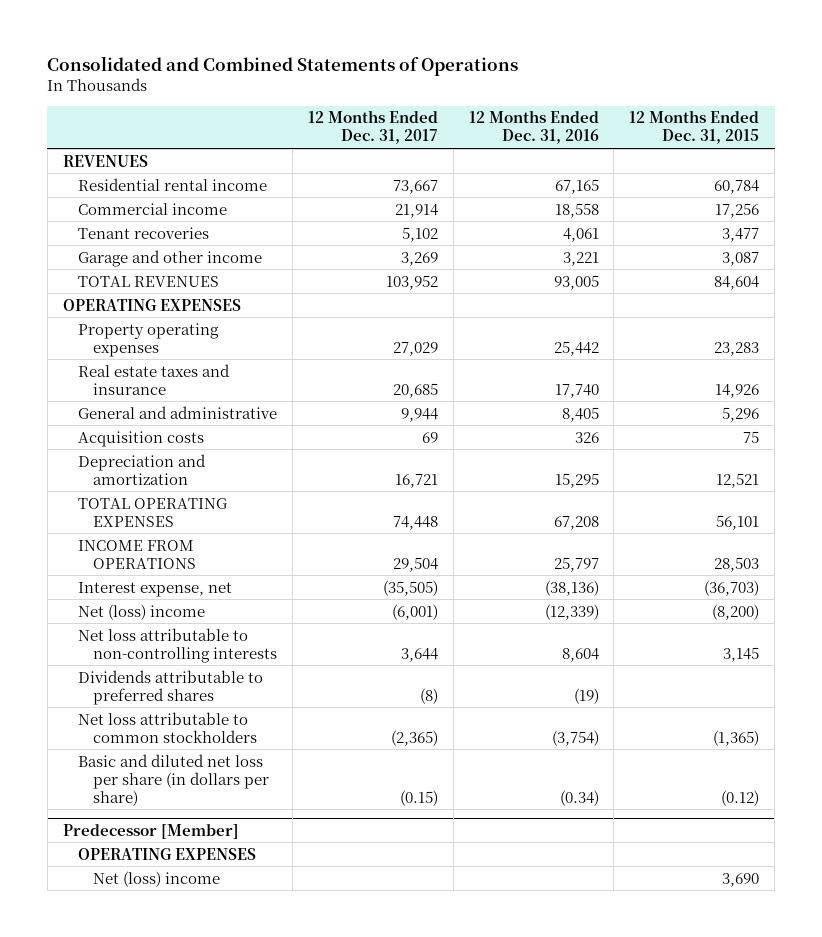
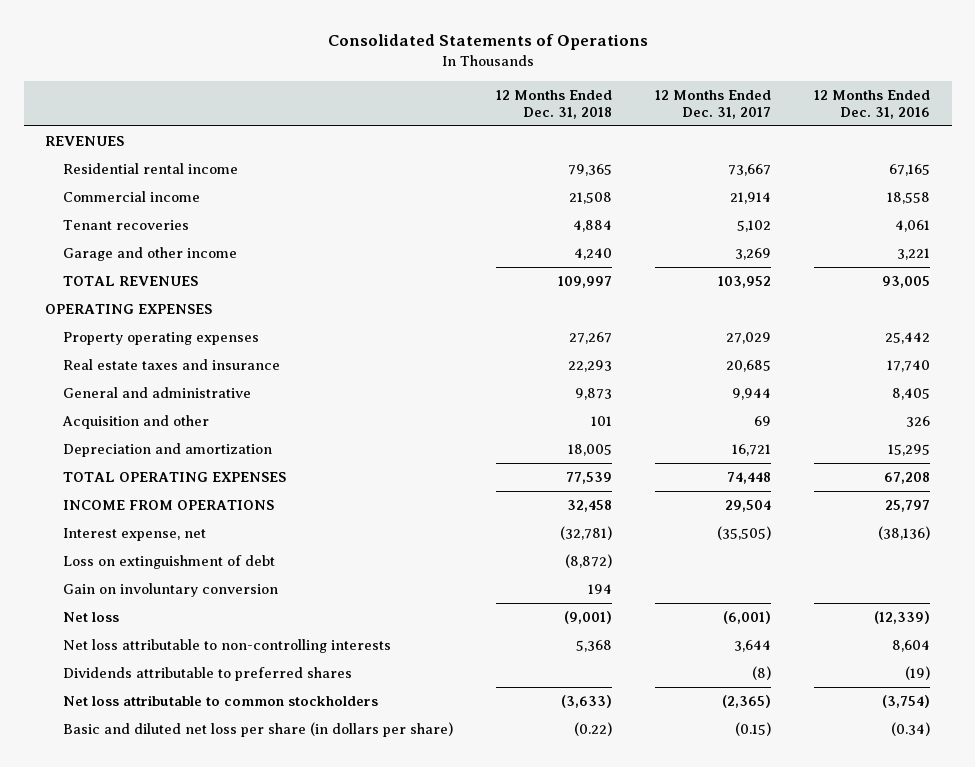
- Consolidated and Combined Statements of Operations
+ Consolidated Statements of Operations
- | 12 Months Ended Dec. 31, 2017 | 12 Months Ended Dec. 31, 2016 | 12 Months Ended Dec. 31, 2015
+ | 12 Months Ended Dec. 31, 2018 | 12 Months Ended Dec. 31, 2017 | 12 Months Ended Dec. 31, 2016
- Acquisition costs | 69 | 326 | 75
+ Acquisition and other | 101 | 69 | 326
- Net (loss) income | (6,001) | (12,339) | (8,200)
+ Loss on extinguishment of debt | (8,872) | |
+ Gain on involuntary conversion | 194 | |
+ Net loss | (9,001) | (6,001) | (12,339)
- Predecessor [Member]
- OPERATING EXPENSES
- Net (loss) income | | | 3,690

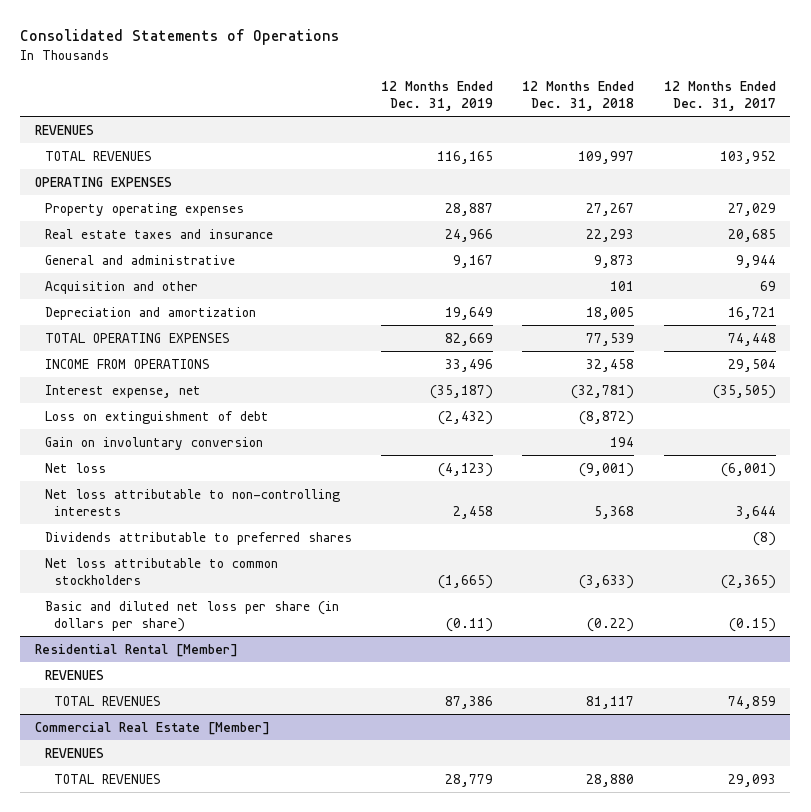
- | 12 Months Ended Dec. 31, 2018 | 12 Months Ended Dec. 31, 2017 | 12 Months Ended Dec. 31, 2016
+ | 12 Months Ended Dec. 31, 2019 | 12 Months Ended Dec. 31, 2018 | 12 Months Ended Dec. 31, 2017
- Residential rental income | 79,365 | 73,667 | 67,165
- Commercial income | 21,508 | 21,914 | 18,558
- Tenant recoveries | 4,884 | 5,102 | 4,061
- Garage and other income | 4,240 | 3,269 | 3,221
+ Residential Rental [Member]
+ REVENUES
+ TOTAL REVENUES | 87,386 | 81,117 | 74,859
+ Commercial Real Estate [Member]
+ REVENUES
+ TOTAL REVENUES | 28,779 | 28,880 | 29,093

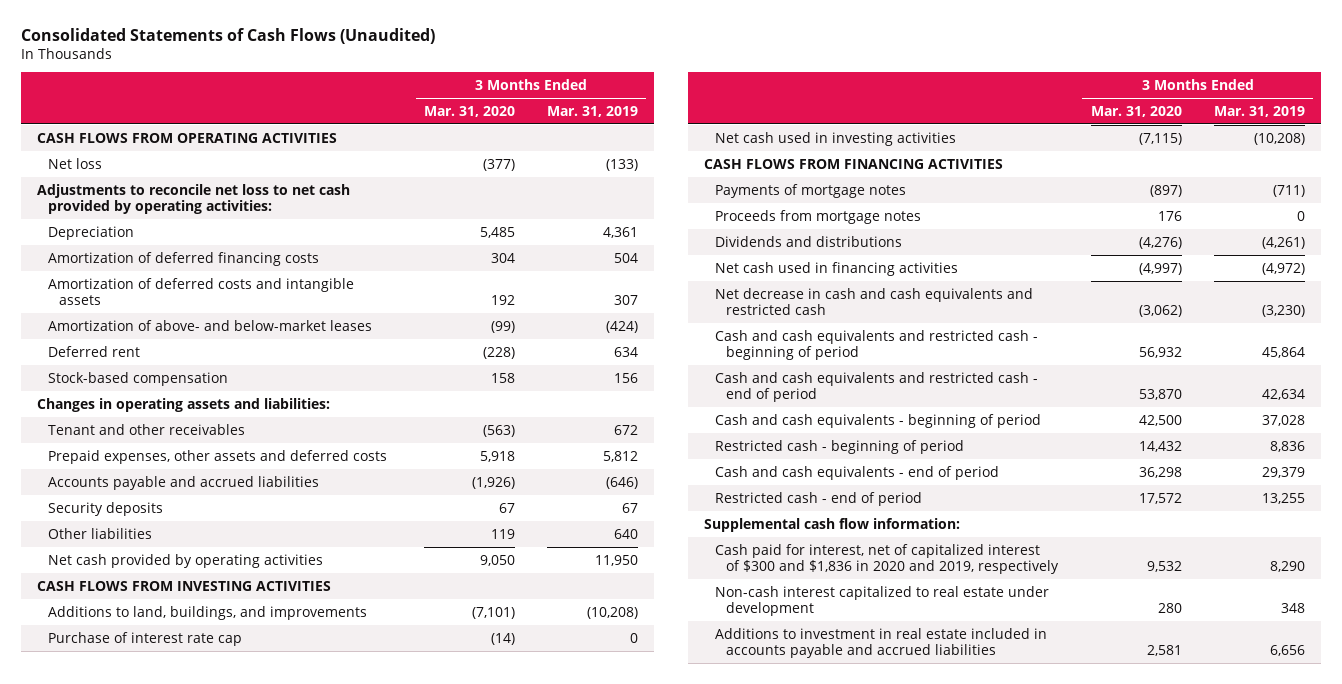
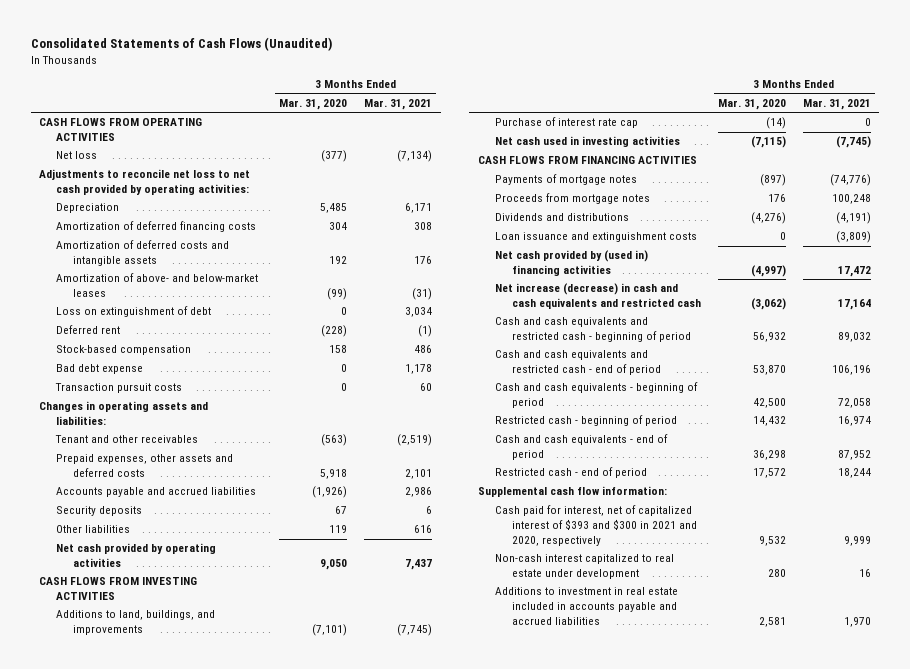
- | 3 Months Ended Mar. 31, 2020 | 3 Months Ended Mar. 31, 2019
+ | 3 Months Ended Mar. 31, 2020 | 3 Months Ended Mar. 31, 2021
+ Loss on extinguishment of debt | 0 | 3,034
+ Bad debt expense | 0 | 1,178
+ Transaction pursuit costs | 0 | 60
- Net cash used in financing activities | (4,997) | (4,972)
- Net decrease in cash and cash equivalents and restricted cash | (3,062) | (3,230)
+ Loan issuance and extinguishment costs | 0 | (3,809)
+ Net cash provided by (used in) financing activities | (4,997) | 17,472
+ Net increase (decrease) in cash and cash equivalents and restricted cash | (3,062) | 17,164
- Cash paid for interest, net of capitalized interest of $300 and $1,836 in 2020 and 2019, respectively | 9,532 | 8,290
+ Cash paid for interest, net of capitalized interest of $393 and $300 in 2021 and 2020, respectively | 9,532 | 9,999

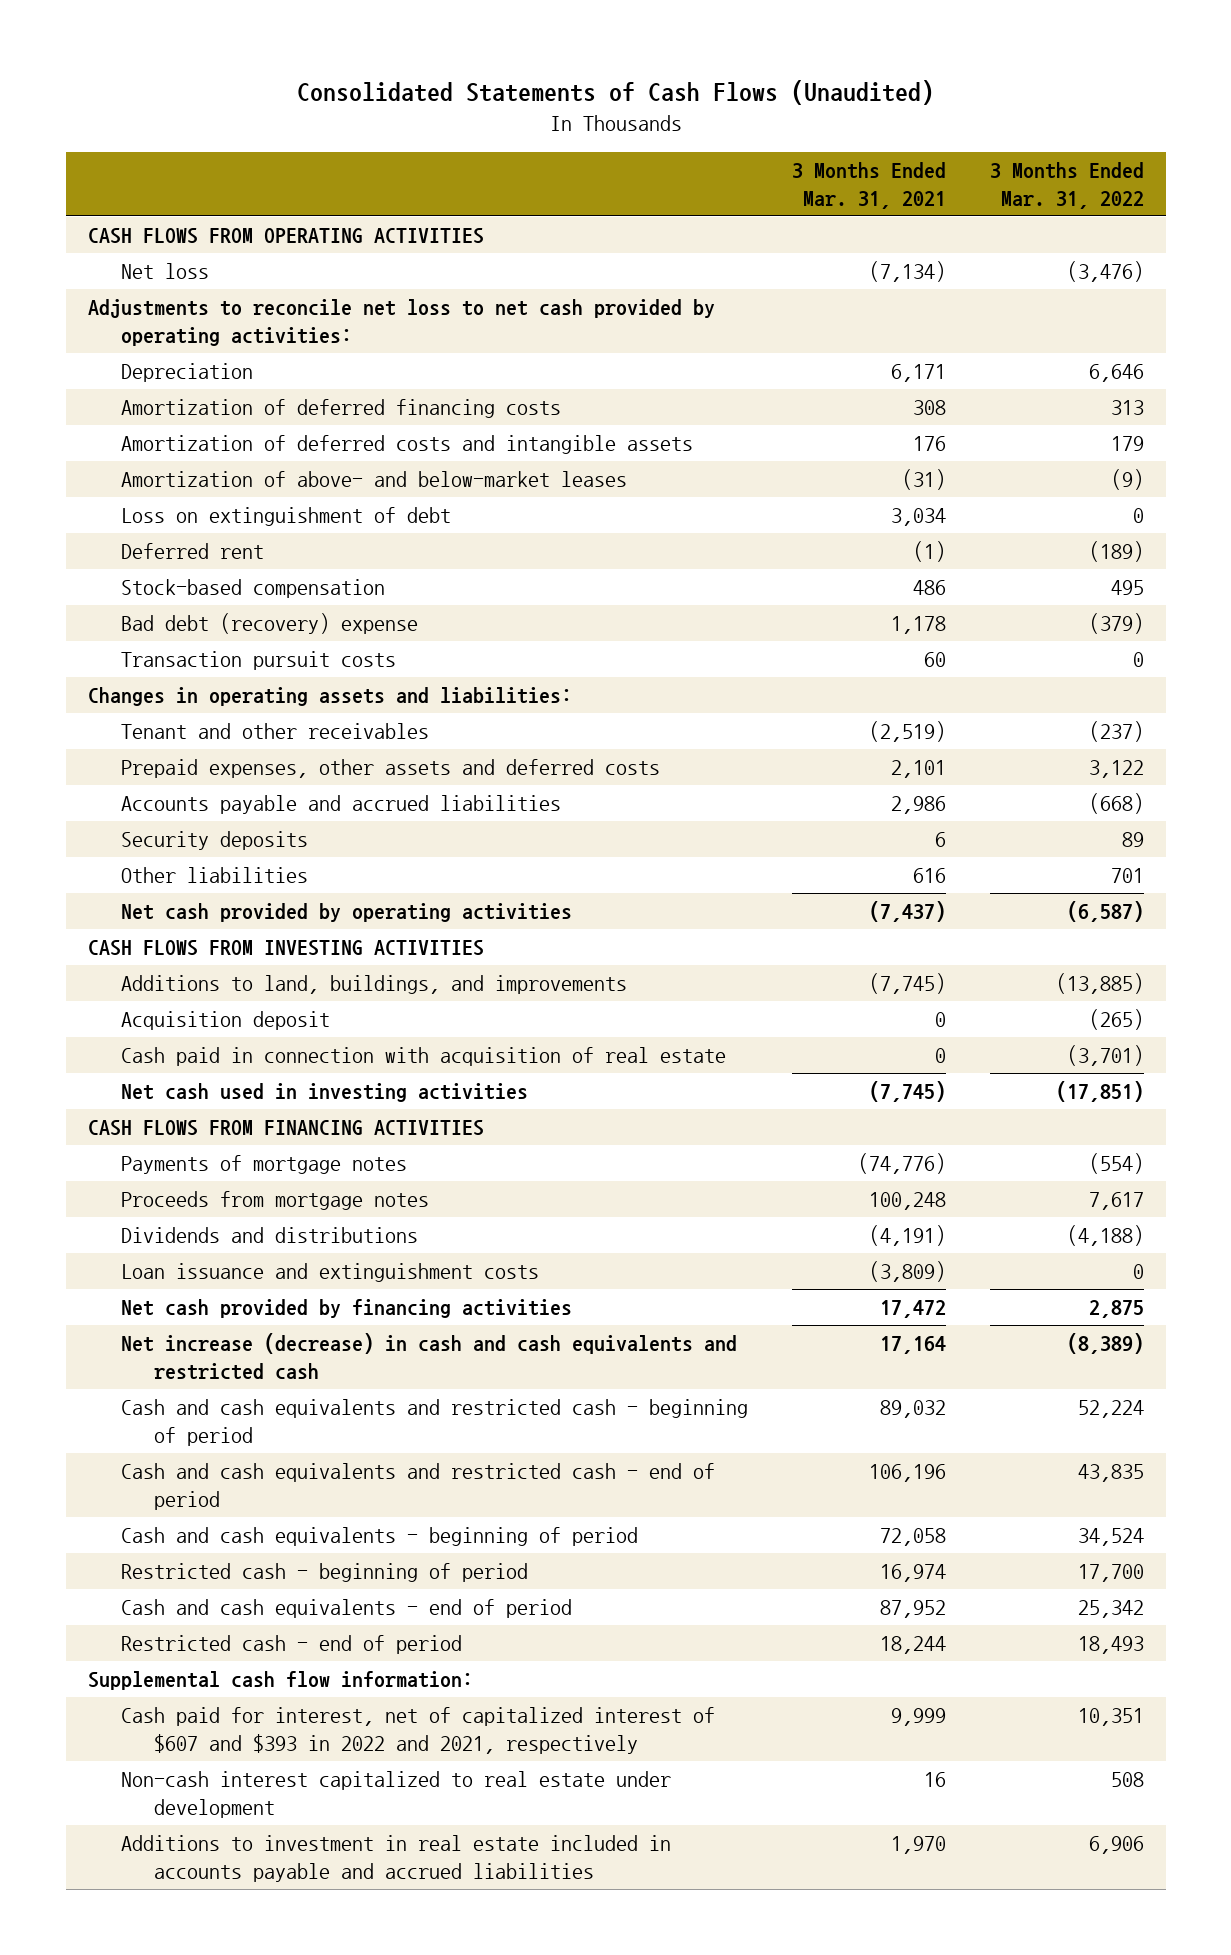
- | 3 Months Ended Mar. 31, 2020 | 3 Months Ended Mar. 31, 2021
+ | 3 Months Ended Mar. 31, 2021 | 3 Months Ended Mar. 31, 2022
- Bad debt expense | 0 | 1,178
+ Bad debt (recovery) expense | 1,178 | (379)
- Net cash provided by operating activities | 9,050 | 7,437
+ Net cash provided by operating activities | (7,437) | (6,587)
- Purchase of interest rate cap | (14) | 0
+ Acquisition deposit | 0 | (265)
+ Cash paid in connection with acquisition of real estate | 0 | (3,701)
- Net cash provided by (used in) financing activities | (4,997) | 17,472
+ Net cash provided by financing activities | 17,472 | 2,875
- Cash paid for interest, net of capitalized interest of $393 and $300 in 2021 and 2020, respectively | 9,532 | 9,999
+ Cash paid for interest, net of capitalized interest of $607 and $393 in 2022 and 2021, respectively | 9,999 | 10,351

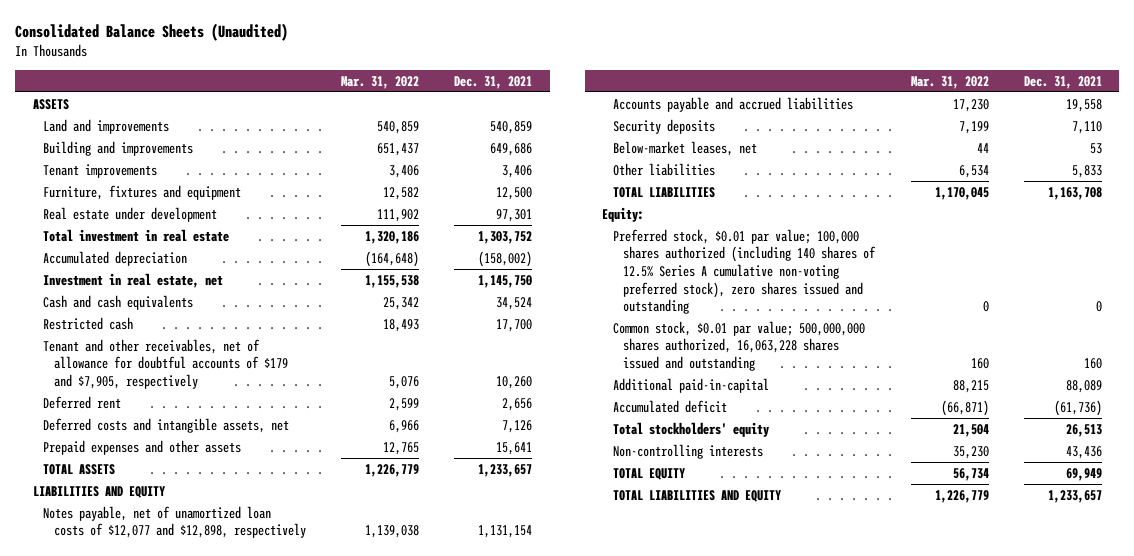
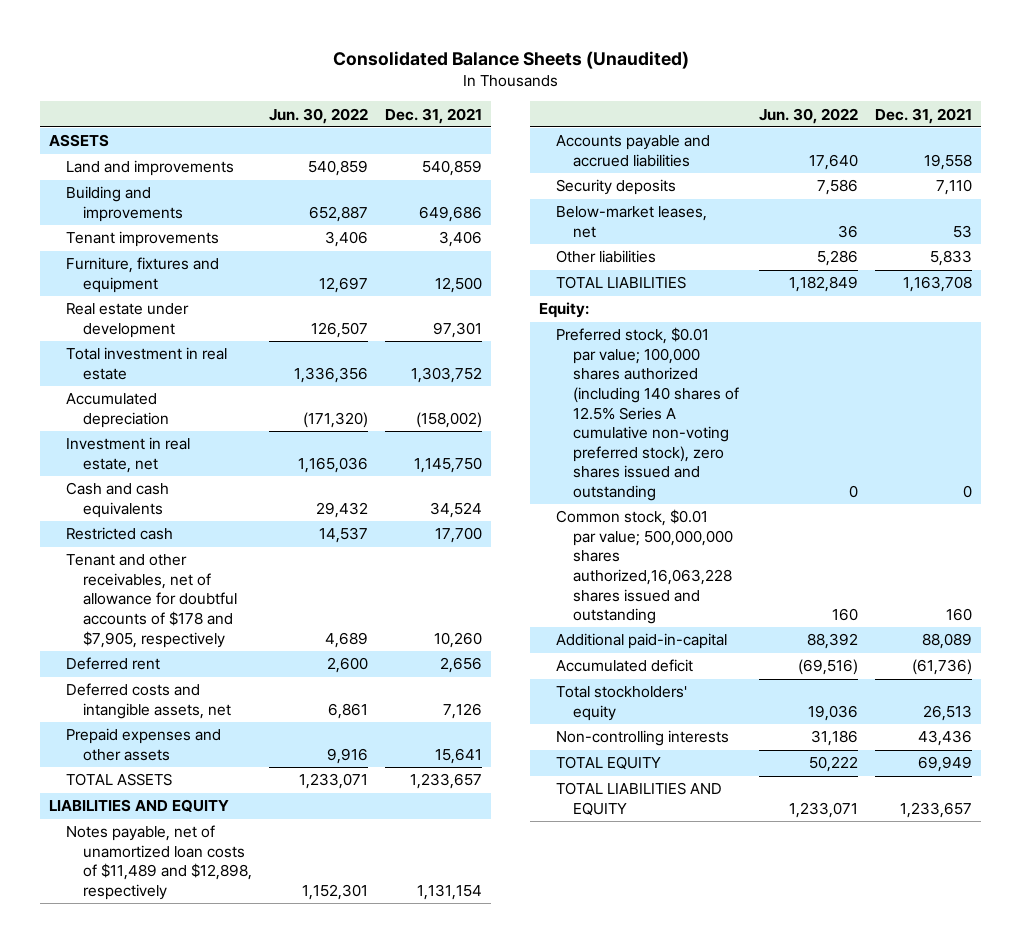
- | Mar. 31, 2022 | Dec. 31, 2021
+ | Jun. 30, 2022 | Dec. 31, 2021
- Tenant and other receivables, net of allowance for doubtful accounts of $179 and $7,905, respectively | 5,076 | 10,260
+ Tenant and other receivables, net of allowance for doubtful accounts of $178 and $7,905, respectively | 4,689 | 10,260
- Notes payable, net of unamortized loan costs of $12,077 and $12,898, respectively | 1,139,038 | 1,131,154
+ Notes payable, net of unamortized loan costs of $11,489 and $12,898, respectively | 1,152,301 | 1,131,154
- Common stock, $0.01 par value; 500,000,000 shares authorized, 16,063,228 shares issued and outstanding | 160 | 160
+ Common stock, $0.01 par value; 500,000,000 shares authorized,16,063,228 shares issued and outstanding | 160 | 160

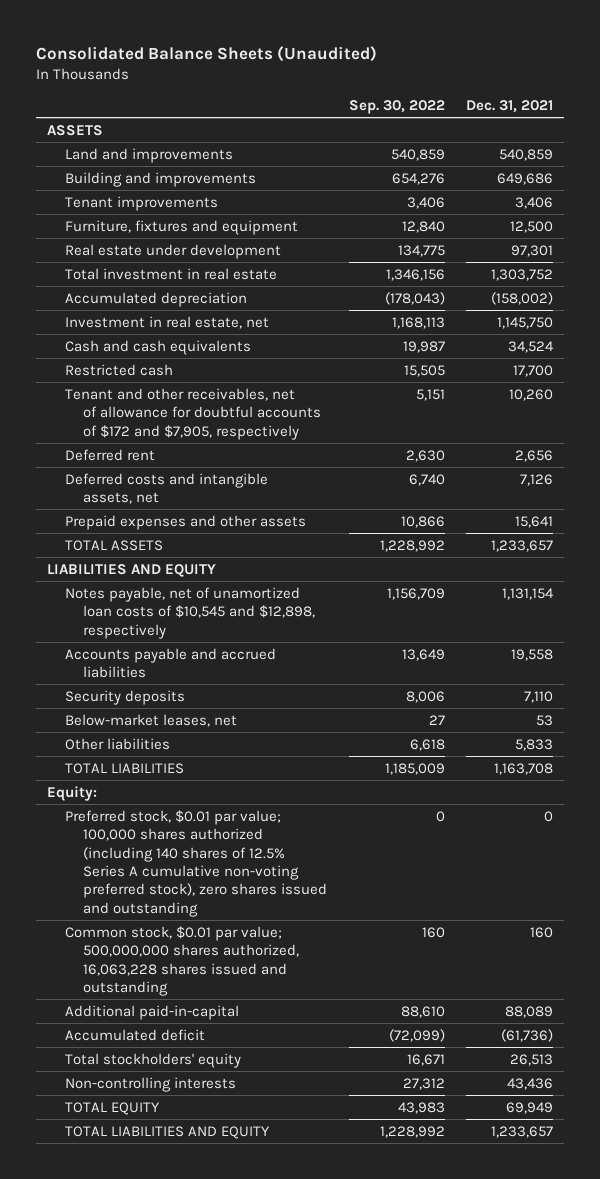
- | Jun. 30, 2022 | Dec. 31, 2021
+ | Sep. 30, 2022 | Dec. 31, 2021
- Tenant and other receivables, net of allowance for doubtful accounts of $178 and $7,905, respectively | 4,689 | 10,260
+ Tenant and other receivables, net of allowance for doubtful accounts of $172 and $7,905, respectively | 5,151 | 10,260
- Notes payable, net of unamortized loan costs of $11,489 and $12,898, respectively | 1,152,301 | 1,131,154
+ Notes payable, net of unamortized loan costs of $10,545 and $12,898, respectively | 1,156,709 | 1,131,154
- Common stock, $0.01 par value; 500,000,000 shares authorized,16,063,228 shares issued and outstanding | 160 | 160
+ Common stock, $0.01 par value; 500,000,000 shares authorized, 16,063,228 shares issued and outstanding | 160 | 160

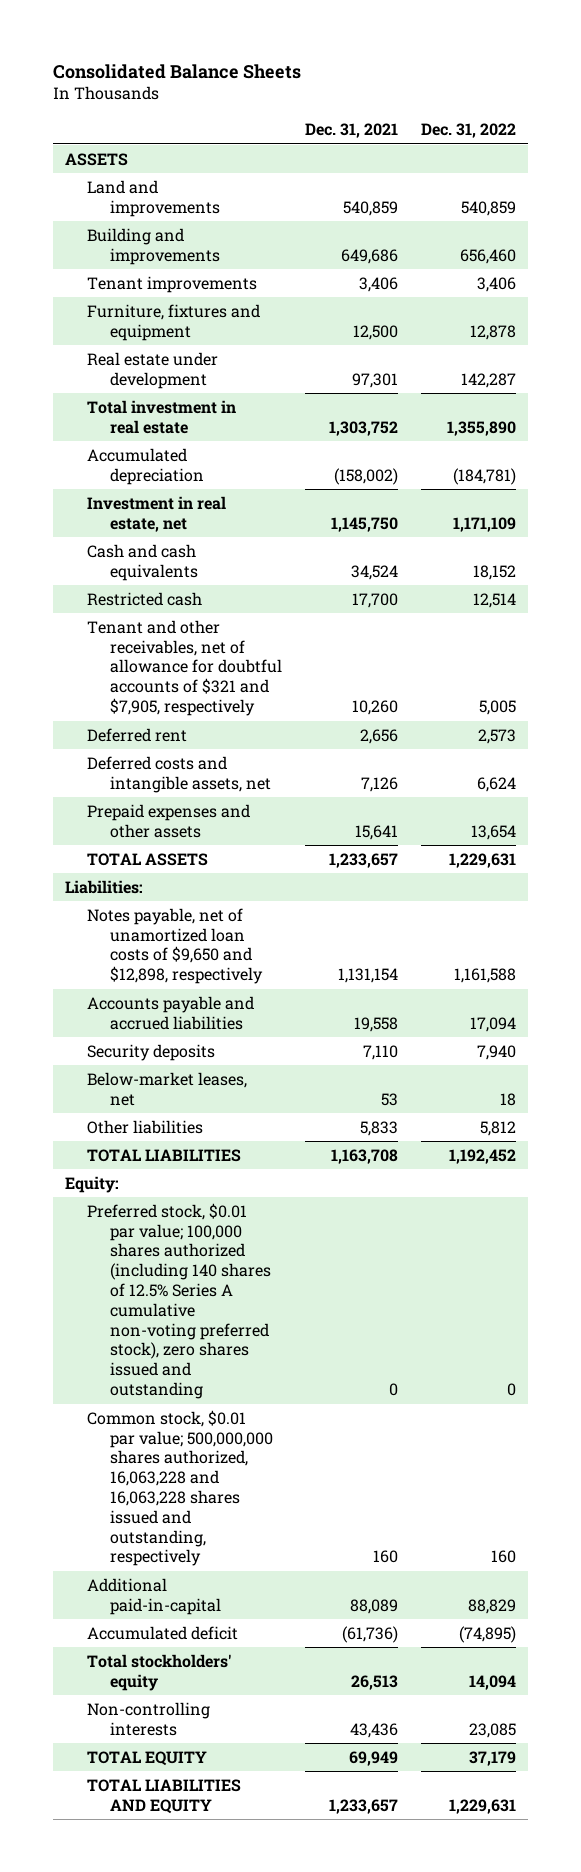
- Consolidated Balance Sheets (Unaudited)
+ Consolidated Balance Sheets
- | Sep. 30, 2022 | Dec. 31, 2021
+ | Dec. 31, 2021 | Dec. 31, 2022
- Tenant and other receivables, net of allowance for doubtful accounts of $172 and $7,905, respectively | 5,151 | 10,260
+ Tenant and other receivables, net of allowance for doubtful accounts of $321 and $7,905, respectively | 10,260 | 5,005
- LIABILITIES AND EQUITY
- Notes payable, net of unamortized loan costs of $10,545 and $12,898, respectively | 1,156,709 | 1,131,154
+ Liabilities:
+ Notes payable, net of unamortized loan costs of $9,650 and $12,898, respectively | 1,131,154 | 1,161,588
- Common stock, $0.01 par value; 500,000,000 shares authorized, 16,063,228 shares issued and outstanding | 160 | 160
+ Common stock, $0.01 par value; 500,000,000 shares authorized, 16,063,228 and 16,063,228 shares issued and outstanding, respectively | 160 | 160

